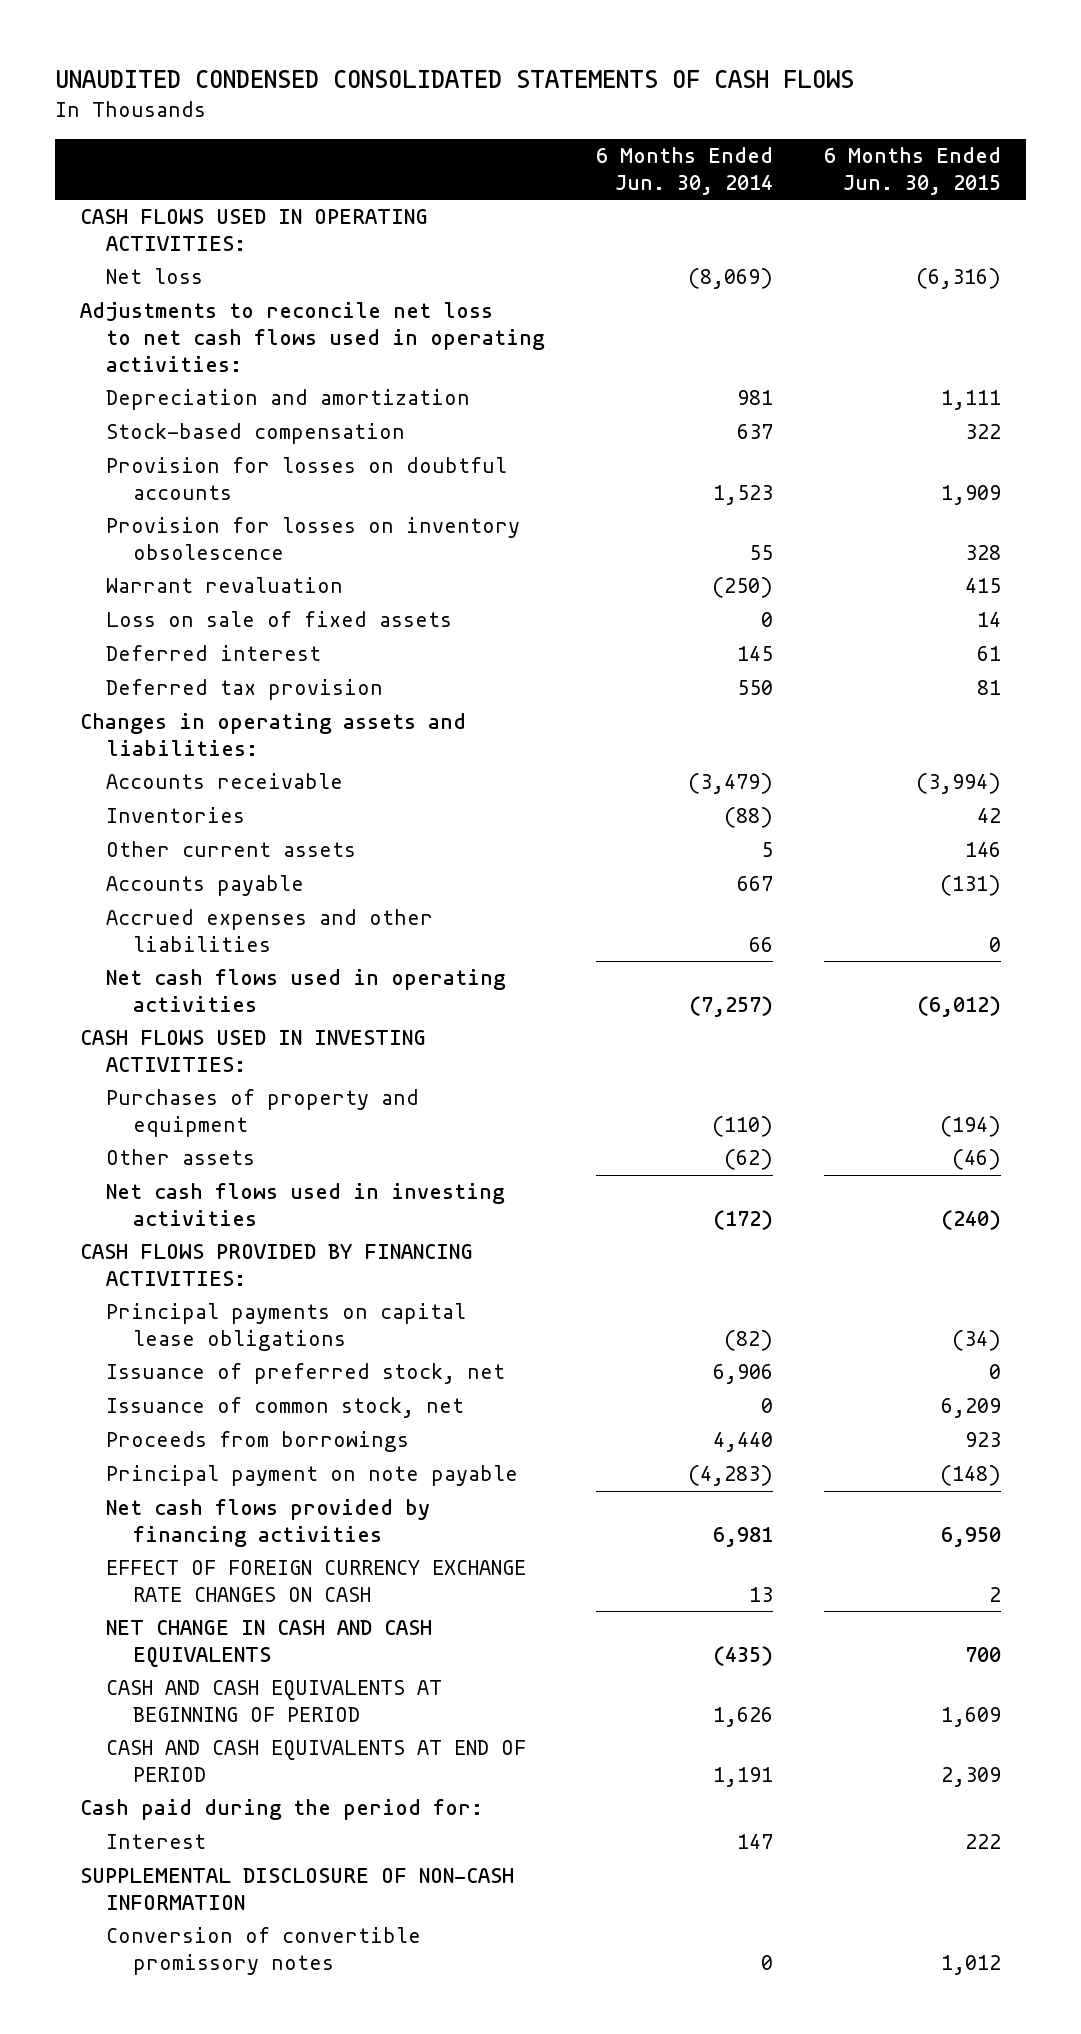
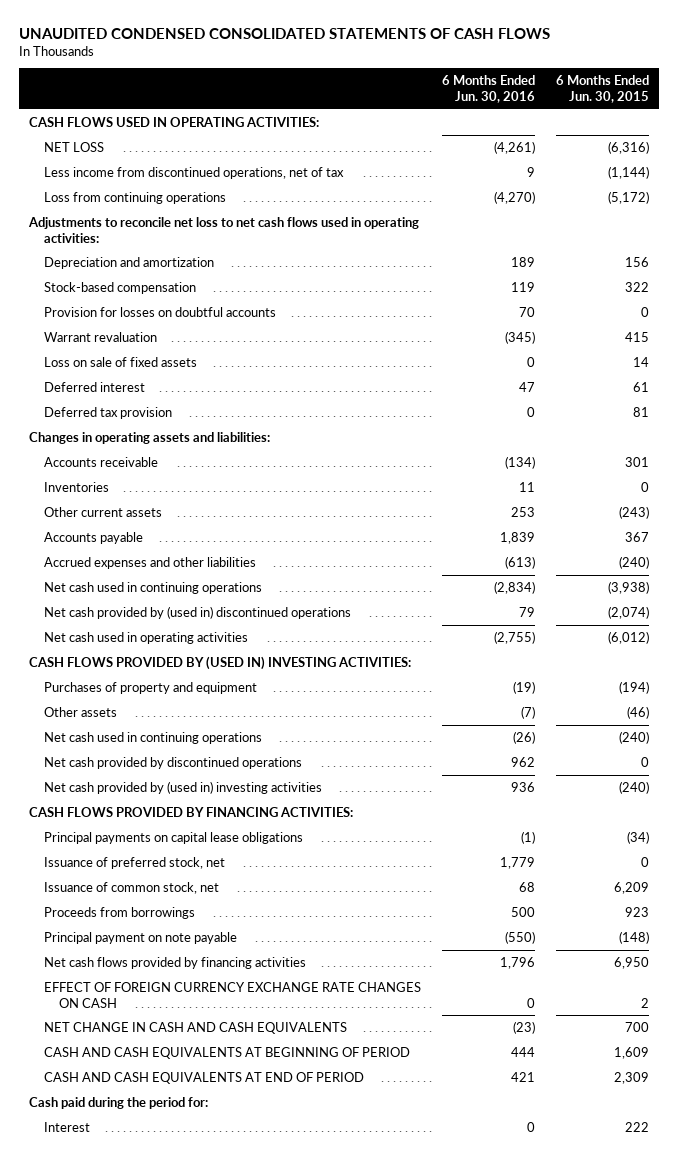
- | 6 Months Ended Jun. 30, 2014 | 6 Months Ended Jun. 30, 2015
+ | 6 Months Ended Jun. 30, 2016 | 6 Months Ended Jun. 30, 2015
- Net loss | (8,069) | (6,316)
+ NET LOSS | (4,261) | (6,316)
+ Less income from discontinued operations, net of tax | 9 | (1,144)
+ Loss from continuing operations | (4,270) | (5,172)
- Depreciation and amortization | 981 | 1,111
+ Depreciation and amortization | 189 | 156
- Provision for losses on doubtful accounts | 1,523 | 1,909
- Provision for losses on inventory obsolescence | 55 | 328
+ Provision for losses on doubtful accounts | 70 | 0
- Accounts receivable | (3,479) | (3,994)
- Inventories | (88) | 42
- Other current assets | 5 | 146
- Accounts payable | 667 | (131)
- Accrued expenses and other liabilities | 66 | 0
- Net cash flows used in operating activities | (7,257) | (6,012)
- CASH FLOWS USED IN INVESTING ACTIVITIES:
+ Accounts receivable | (134) | 301
+ Inventories | 11 | 0
+ Other current assets | 253 | (243)
+ Accounts payable | 1,839 | 367
+ Accrued expenses and other liabilities | (613) | (240)
+ Net cash used in continuing operations | (2,834) | (3,938)
+ Net cash provided by (used in) discontinued operations | 79 | (2,074)
+ Net cash used in operating activities | (2,755) | (6,012)
+ CASH FLOWS PROVIDED BY (USED IN) INVESTING ACTIVITIES:
- Net cash flows used in investing activities | (172) | (240)
+ Net cash used in continuing operations | (26) | (240)
+ Net cash provided by discontinued operations | 962 | 0
+ Net cash provided by (used in) investing activities | 936 | (240)
- SUPPLEMENTAL DISCLOSURE OF NON-CASH INFORMATION
- Conversion of convertible promissory notes | 0 | 1,012

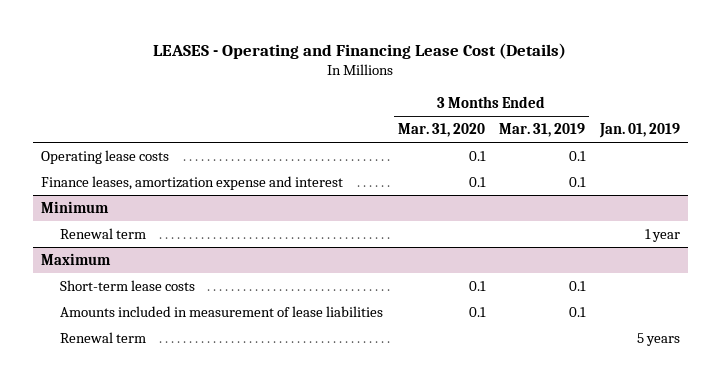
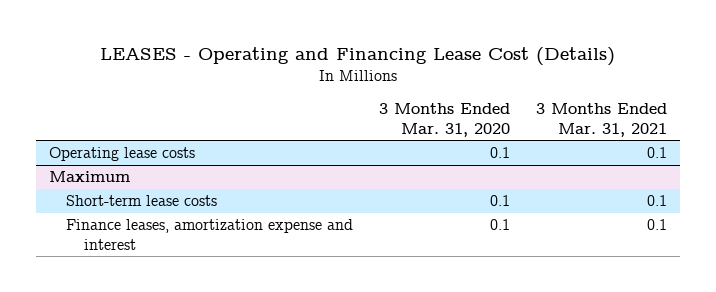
- | 3 Months Ended Mar. 31, 2020 | 3 Months Ended Mar. 31, 2019 | Jan. 01, 2019
+ | 3 Months Ended Mar. 31, 2020 | 3 Months Ended Mar. 31, 2021
- Finance leases, amortization expense and interest | 0.1 | 0.1 |
- Minimum
- Renewal term | | | 1 year
@ Maximum
- Amounts included in measurement of lease liabilities | 0.1 | 0.1 |
- Renewal term | | | 5 years
+ Finance leases, amortization expense and interest | 0.1 | 0.1

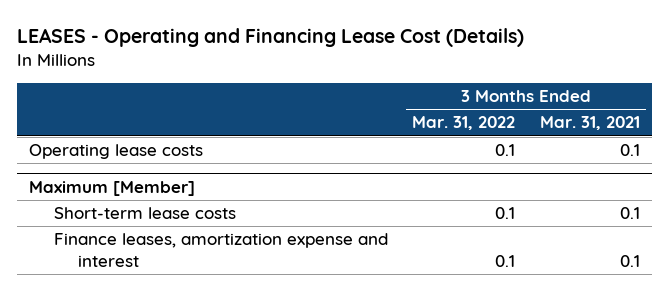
- | 3 Months Ended Mar. 31, 2020 | 3 Months Ended Mar. 31, 2021
+ | 3 Months Ended Mar. 31, 2022 | 3 Months Ended Mar. 31, 2021
- Maximum
+ Maximum [Member]

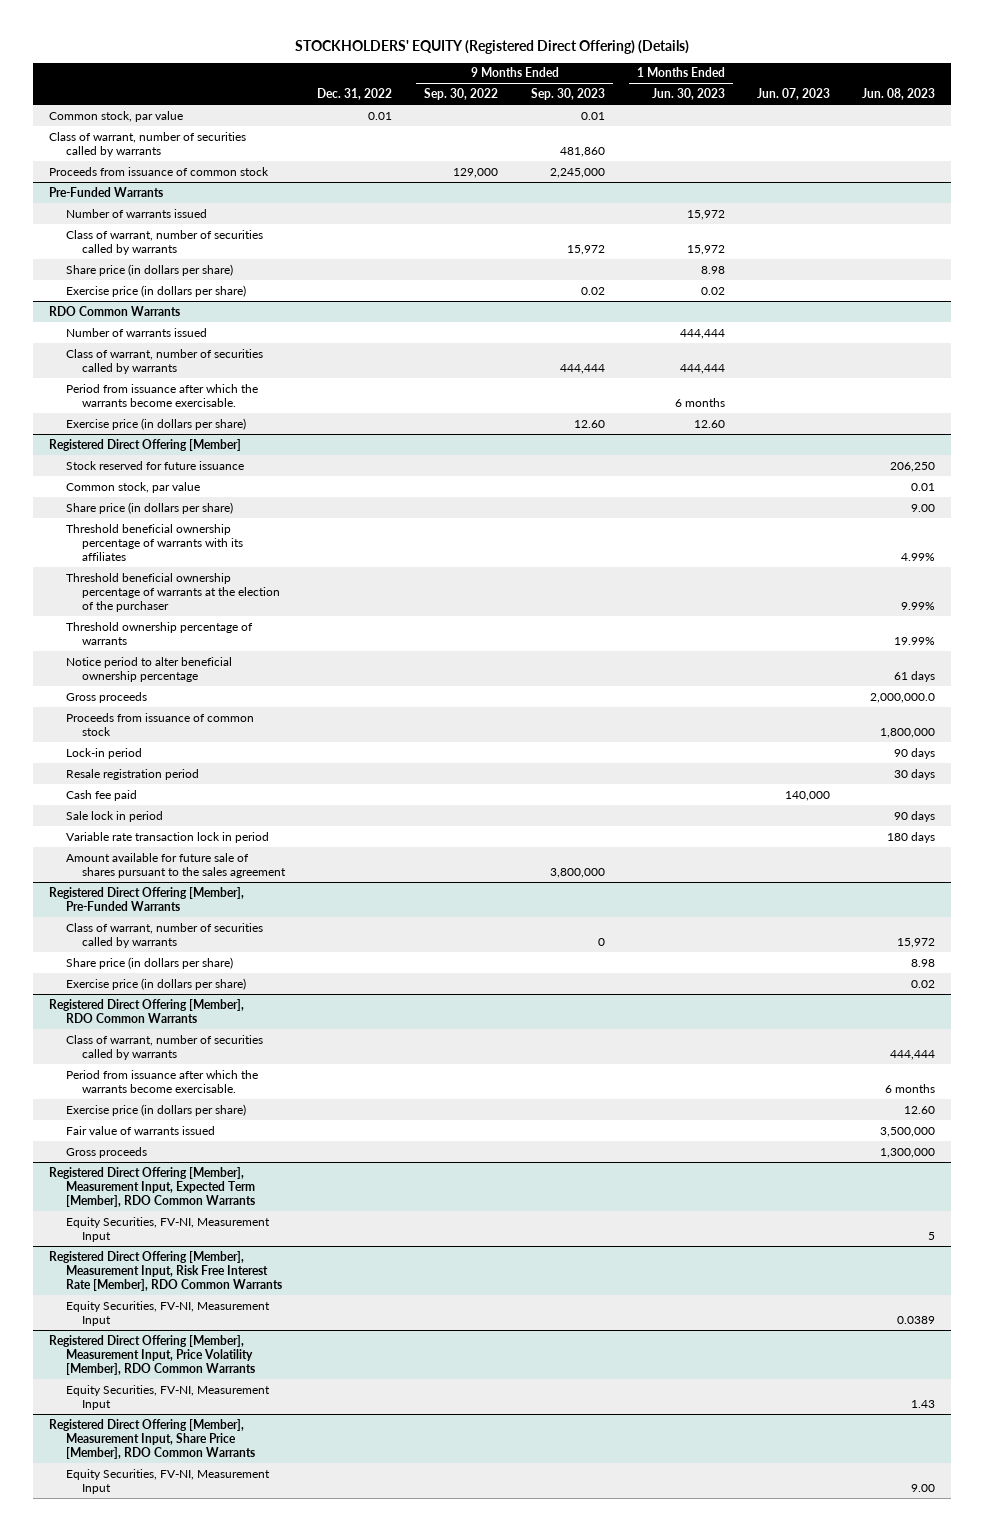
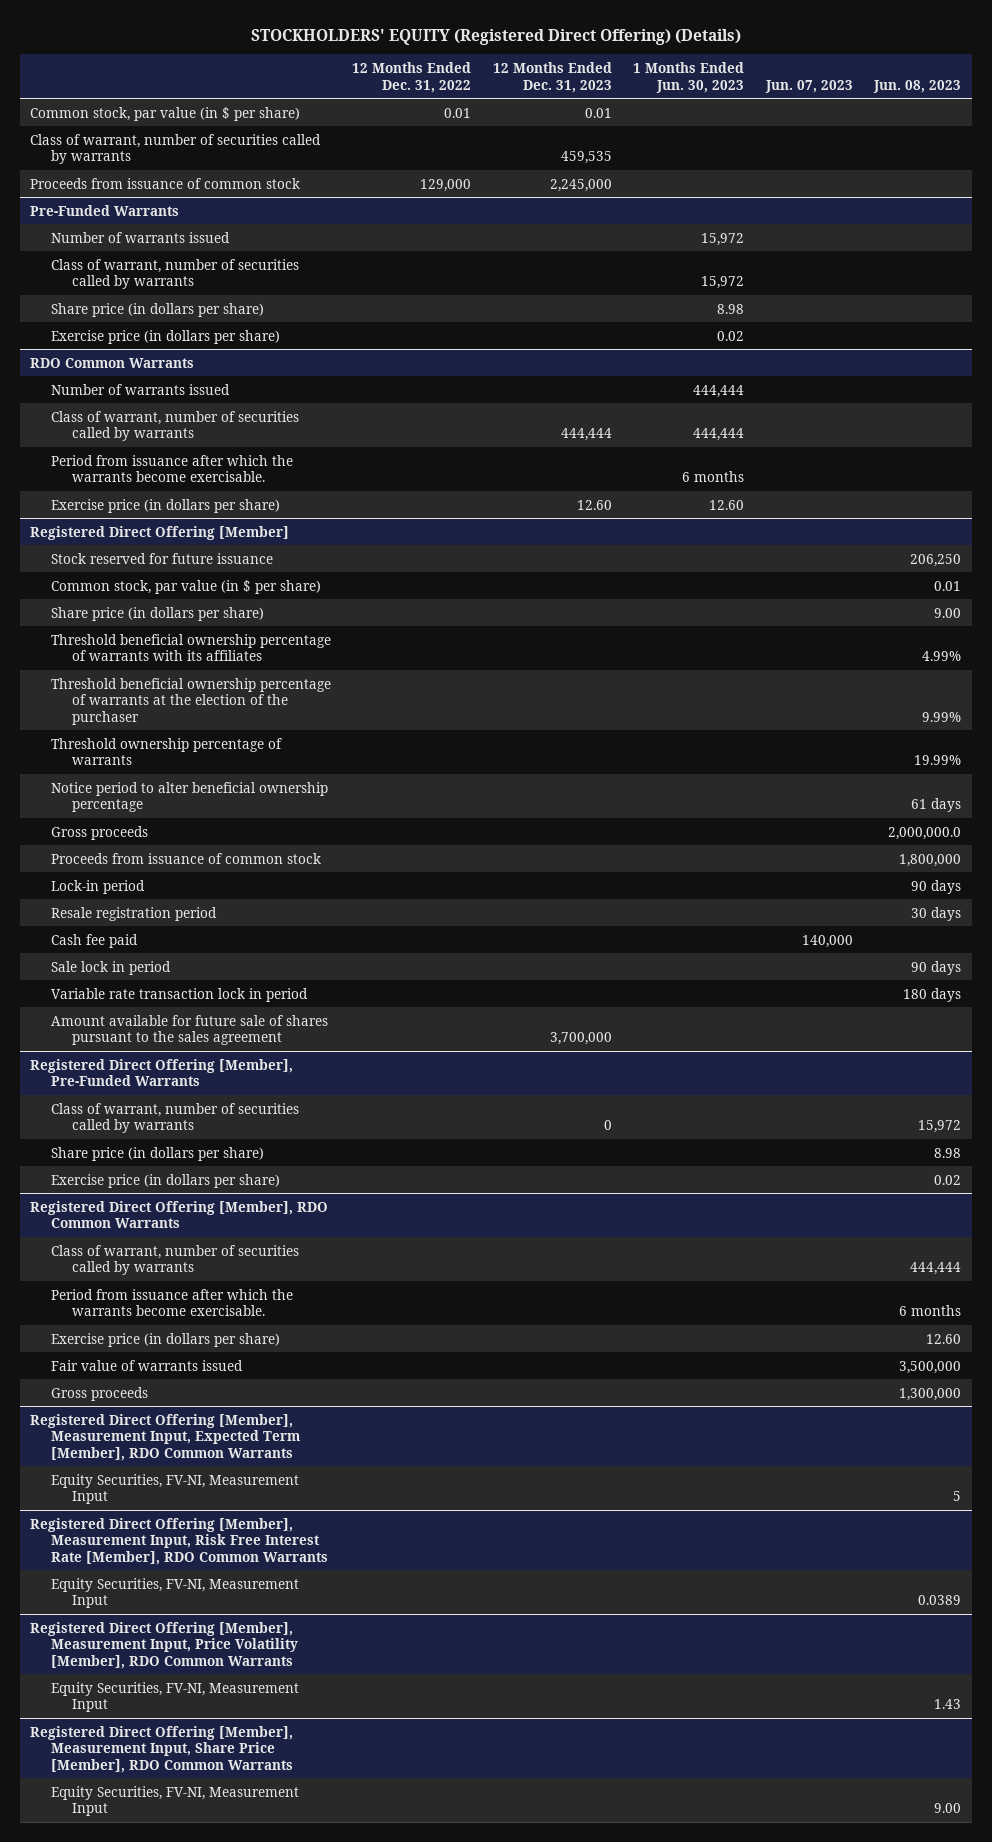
- | Dec. 31, 2022 | 9 Months Ended Sep. 30, 2022 | 9 Months Ended Sep. 30, 2023 | 1 Months Ended Jun. 30, 2023 | Jun. 07, 2023 | Jun. 08, 2023
+ | 12 Months Ended Dec. 31, 2022 | 12 Months Ended Dec. 31, 2023 | 1 Months Ended Jun. 30, 2023 | Jun. 07, 2023 | Jun. 08, 2023
- Common stock, par value | 0.01 | | 0.01 | | |
+ Common stock, par value (in $ per share) | 0.01 | 0.01 | | |
@ Registered Direct Offering [Member]
- Common stock, par value | | | | | | 0.01
+ Common stock, par value (in $ per share) | | | | | 0.01

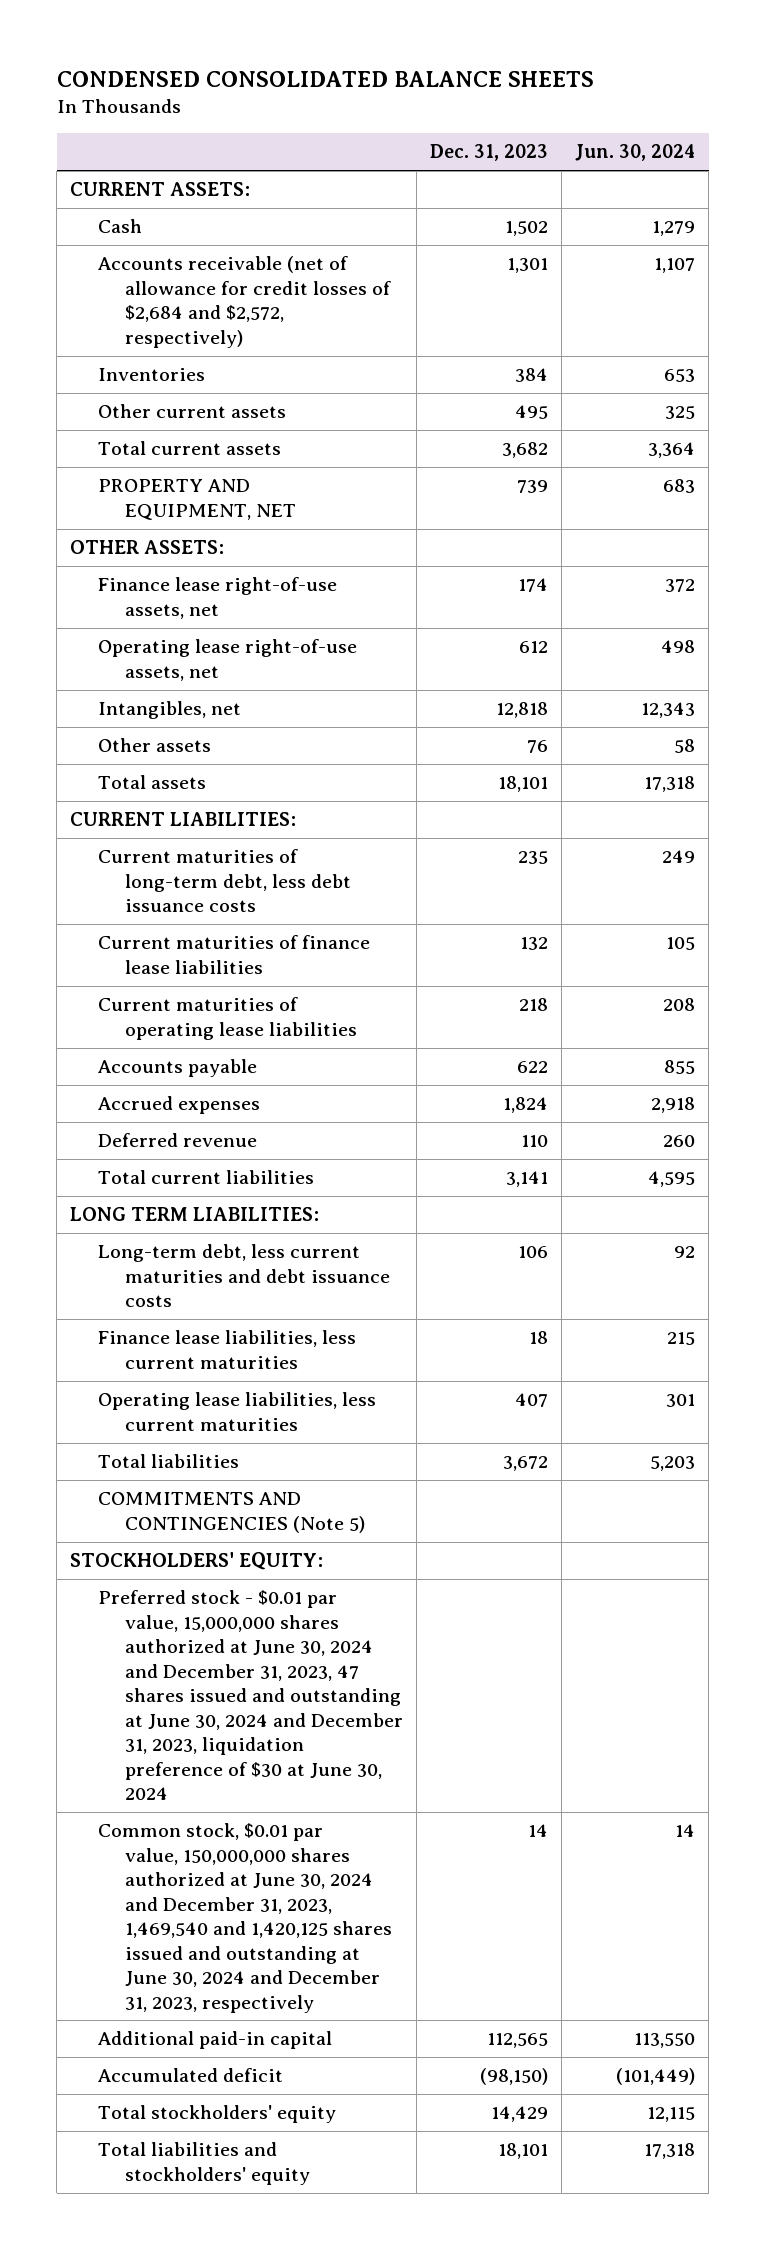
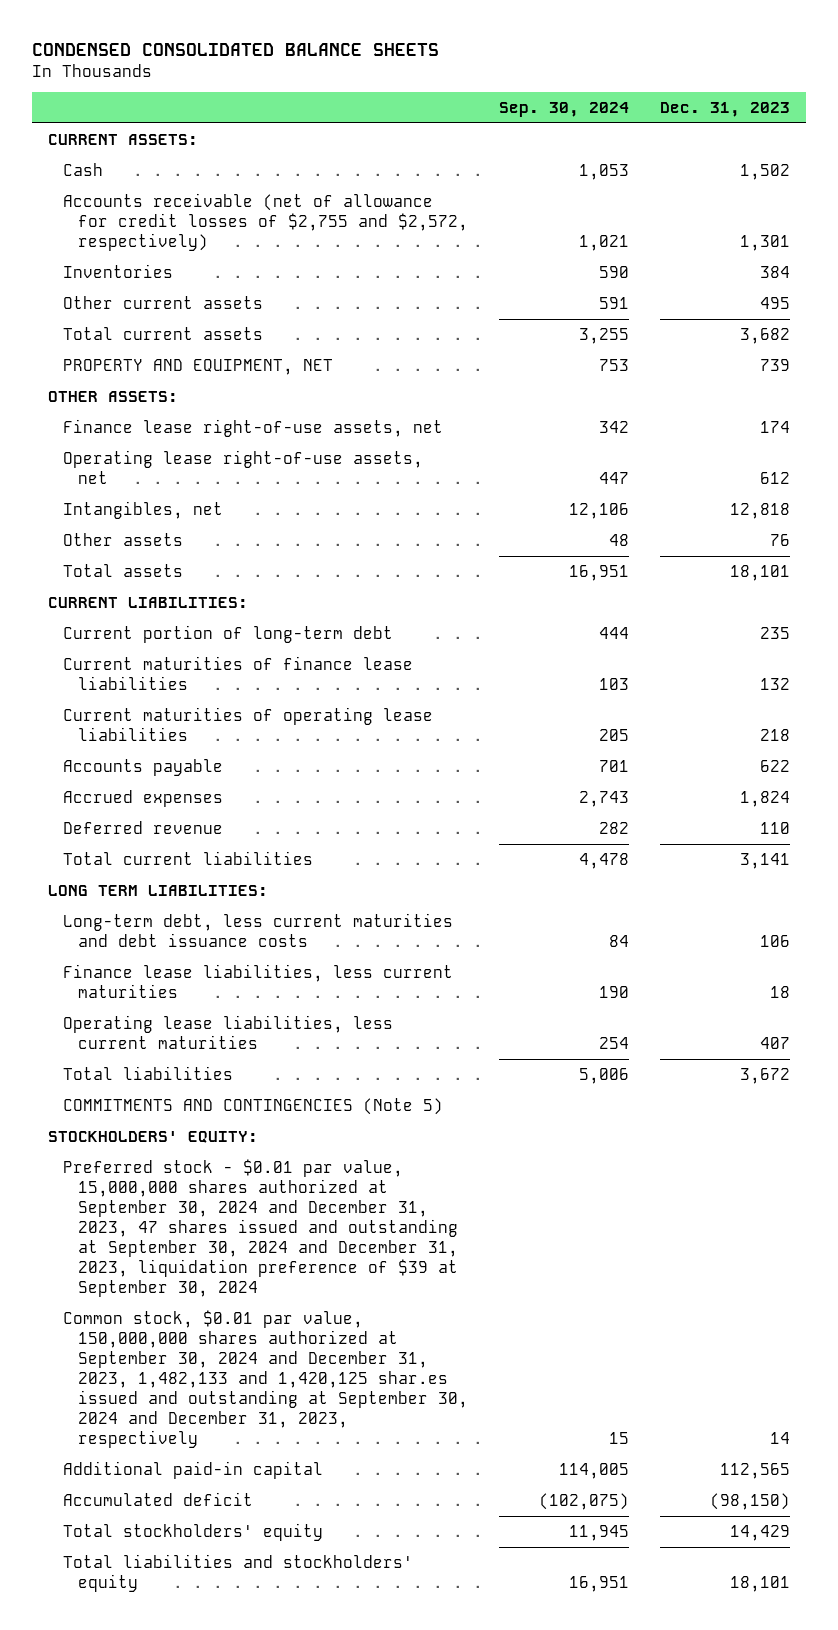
- | Dec. 31, 2023 | Jun. 30, 2024
+ | Sep. 30, 2024 | Dec. 31, 2023
- Accounts receivable (net of allowance for credit losses of $2,684 and $2,572, respectively) | 1,301 | 1,107
+ Accounts receivable (net of allowance for credit losses of $2,755 and $2,572, respectively) | 1,021 | 1,301
- Current maturities of long-term debt, less debt issuance costs | 235 | 249
+ Current portion of long-term debt | 444 | 235
- Preferred stock - $0.01 par value, 15,000,000 shares authorized at June 30, 2024 and December 31, 2023, 47 shares issued and outstanding at June 30, 2024 and December 31, 2023, liquidation preference of $30 at June 30, 2024
- Common stock, $0.01 par value, 150,000,000 shares authorized at June 30, 2024 and December 31, 2023, 1,469,540 and 1,420,125 shares issued and outstanding at June 30, 2024 and December 31, 2023, respectively | 14 | 14
+ Preferred stock - $0.01 par value, 15,000,000 shares authorized at September 30, 2024 and December 31, 2023, 47 shares issued and outstanding at September 30, 2024 and December 31, 2023, liquidation preference of $39 at September 30, 2024
+ Common stock, $0.01 par value, 150,000,000 shares authorized at September 30, 2024 and December 31, 2023, 1,482,133 and 1,420,125 shar.es issued and outstanding at September 30, 2024 and December 31, 2023, respectively | 15 | 14

